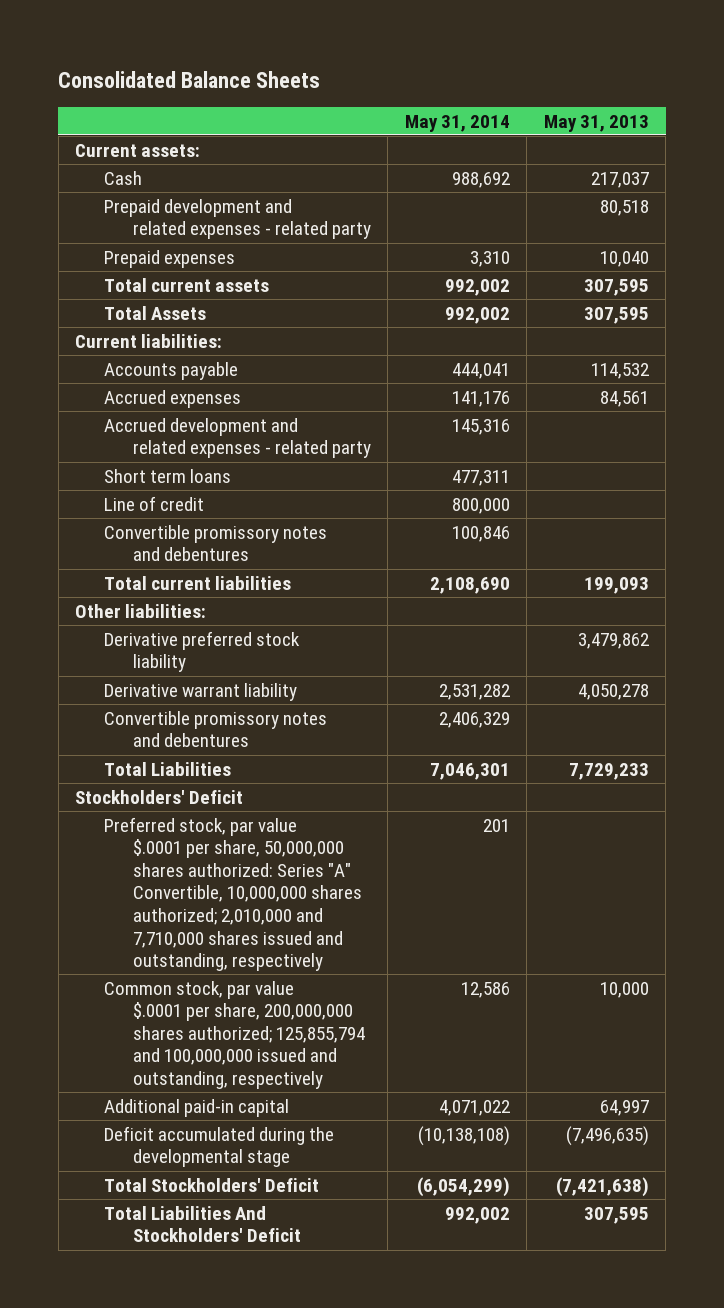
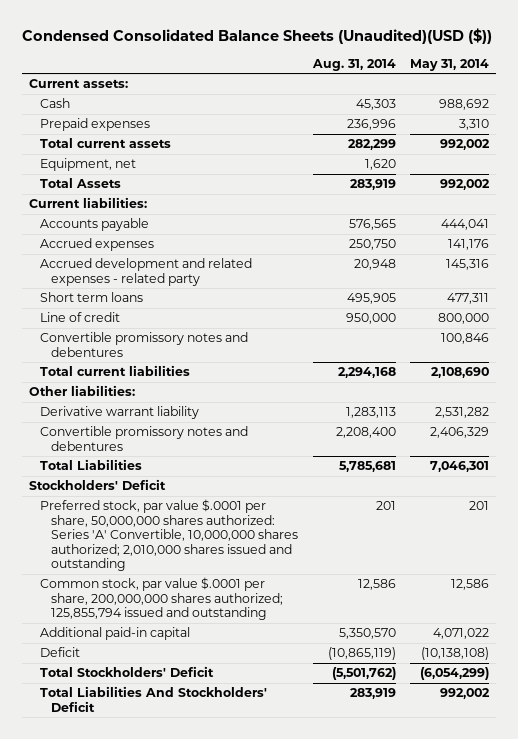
- Consolidated Balance Sheets
+ Condensed Consolidated Balance Sheets (Unaudited)(USD ($))
- | May 31, 2014 | May 31, 2013
+ | Aug. 31, 2014 | May 31, 2014
- Prepaid development and related expenses - related party | | 80,518
+ Equipment, net | 1,620 |
- Derivative preferred stock liability | | 3,479,862
- Preferred stock, par value $.0001 per share, 50,000,000 shares authorized: Series "A" Convertible, 10,000,000 shares authorized; 2,010,000 and 7,710,000 shares issued and outstanding, respectively | 201 |
- Common stock, par value $.0001 per share, 200,000,000 shares authorized; 125,855,794 and 100,000,000 issued and outstanding, respectively | 12,586 | 10,000
+ Preferred stock, par value $.0001 per share, 50,000,000 shares authorized: Series 'A' Convertible, 10,000,000 shares authorized; 2,010,000 shares issued and outstanding | 201 | 201
+ Common stock, par value $.0001 per share, 200,000,000 shares authorized; 125,855,794 issued and outstanding | 12,586 | 12,586
- Deficit accumulated during the developmental stage | (10,138,108) | (7,496,635)
+ Deficit | (10,865,119) | (10,138,108)

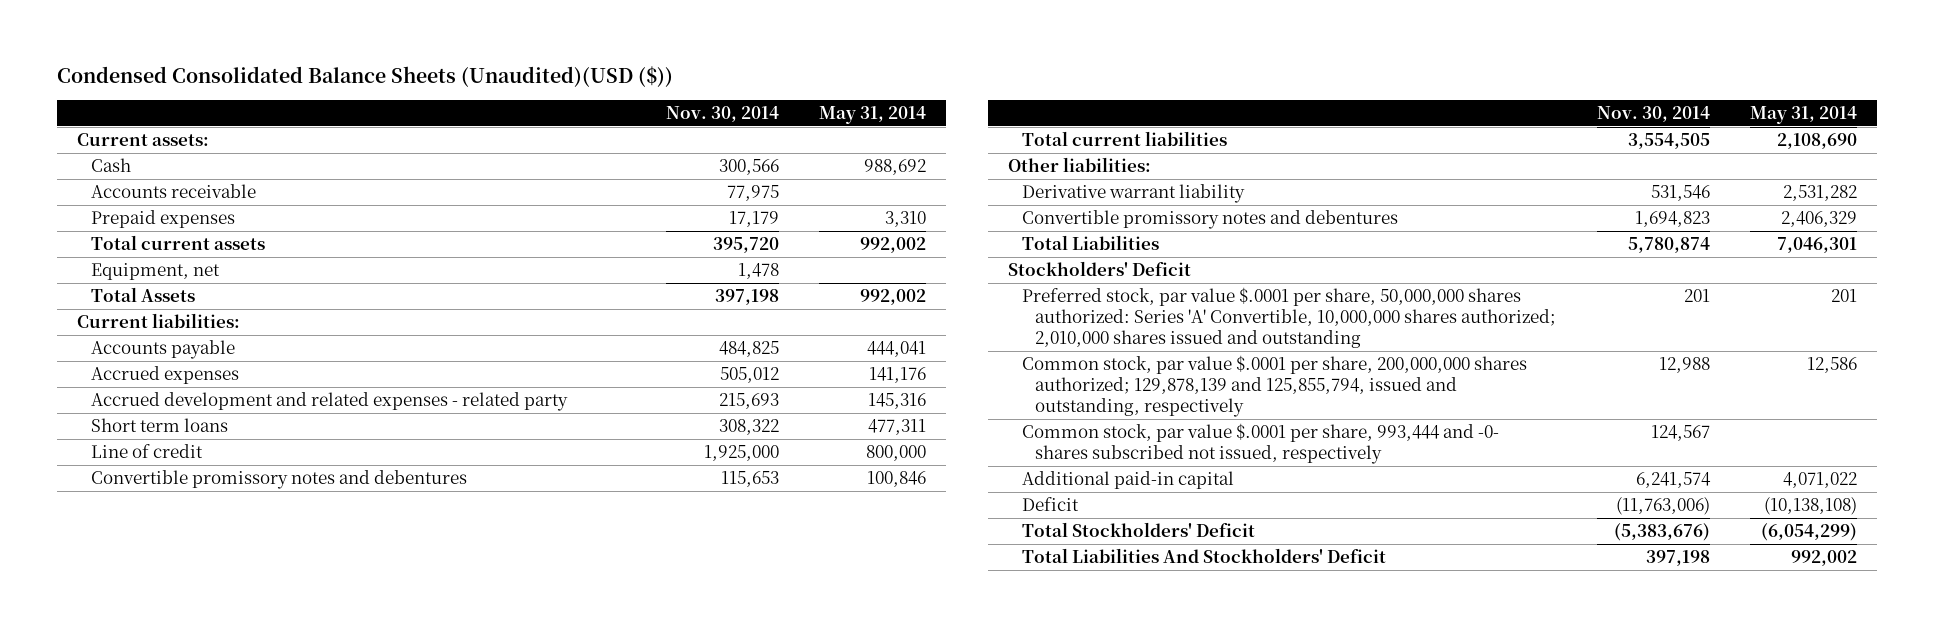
- | Aug. 31, 2014 | May 31, 2014
+ | Nov. 30, 2014 | May 31, 2014
+ Accounts receivable | 77,975 |
- Common stock, par value $.0001 per share, 200,000,000 shares authorized; 125,855,794 issued and outstanding | 12,586 | 12,586
+ Common stock, par value $.0001 per share, 200,000,000 shares authorized; 129,878,139 and 125,855,794, issued and outstanding, respectively | 12,988 | 12,586
+ Common stock, par value $.0001 per share, 993,444 and -0- shares subscribed not issued, respectively | 124,567 |

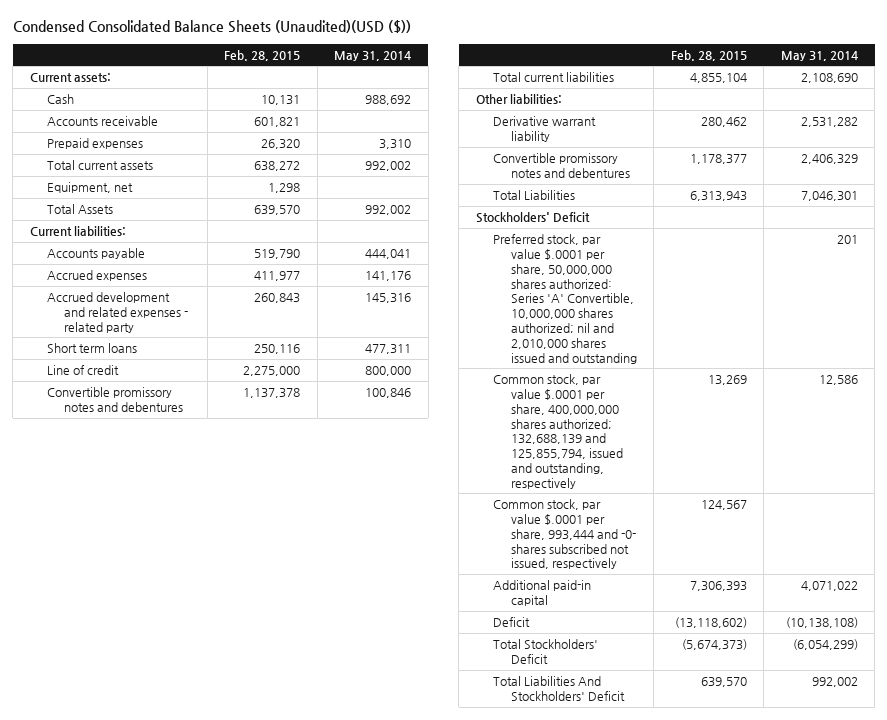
- | Nov. 30, 2014 | May 31, 2014
+ | Feb. 28, 2015 | May 31, 2014
- Preferred stock, par value $.0001 per share, 50,000,000 shares authorized: Series 'A' Convertible, 10,000,000 shares authorized; 2,010,000 shares issued and outstanding | 201 | 201
- Common stock, par value $.0001 per share, 200,000,000 shares authorized; 129,878,139 and 125,855,794, issued and outstanding, respectively | 12,988 | 12,586
+ Preferred stock, par value $.0001 per share, 50,000,000 shares authorized: Series 'A' Convertible, 10,000,000 shares authorized; nil and 2,010,000 shares issued and outstanding | | 201
+ Common stock, par value $.0001 per share, 400,000,000 shares authorized; 132,688,139 and 125,855,794, issued and outstanding, respectively | 13,269 | 12,586

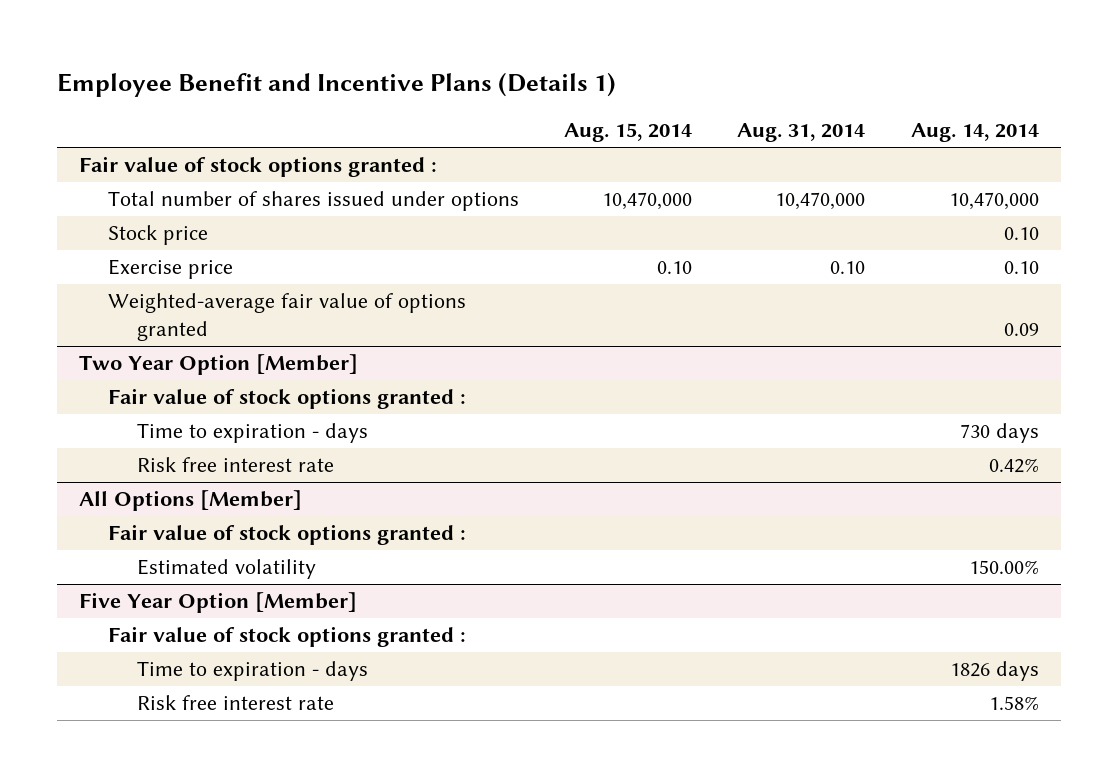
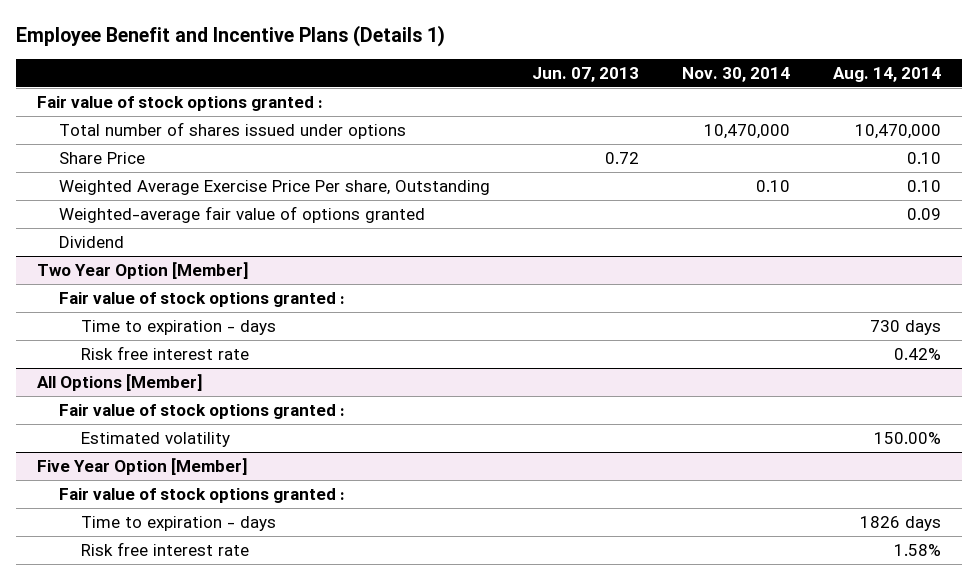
- | Aug. 15, 2014 | Aug. 31, 2014 | Aug. 14, 2014
+ | Jun. 07, 2013 | Nov. 30, 2014 | Aug. 14, 2014
- Stock price | | | 0.10
- Exercise price | 0.10 | 0.10 | 0.10
+ Share Price | 0.72 | | 0.10
+ Weighted Average Exercise Price Per share, Outstanding | | 0.10 | 0.10
+ Dividend

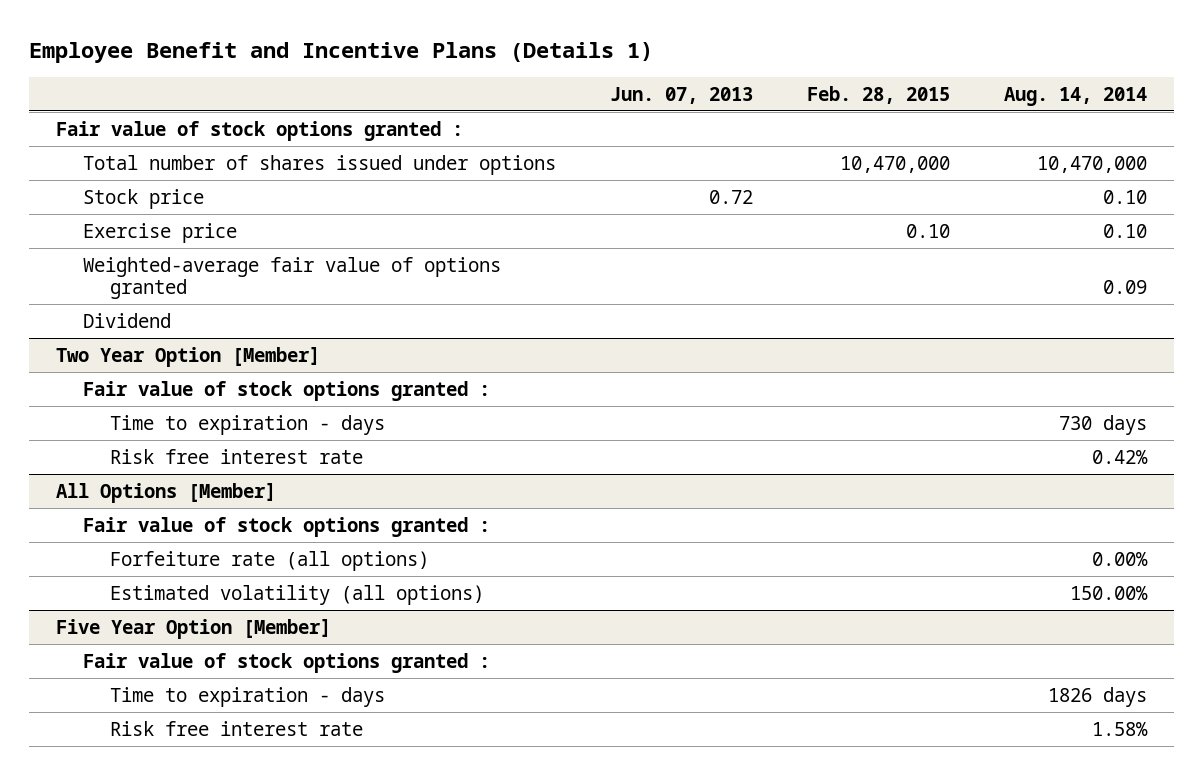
- | Jun. 07, 2013 | Nov. 30, 2014 | Aug. 14, 2014
+ | Jun. 07, 2013 | Feb. 28, 2015 | Aug. 14, 2014
- Share Price | 0.72 | | 0.10
- Weighted Average Exercise Price Per share, Outstanding | | 0.10 | 0.10
+ Stock price | 0.72 | | 0.10
+ Exercise price | | 0.10 | 0.10
@ All Options [Member]
- Estimated volatility | | | 150.00%
+ Forfeiture rate (all options) | | | 0.00%
+ Estimated volatility (all options) | | | 150.00%

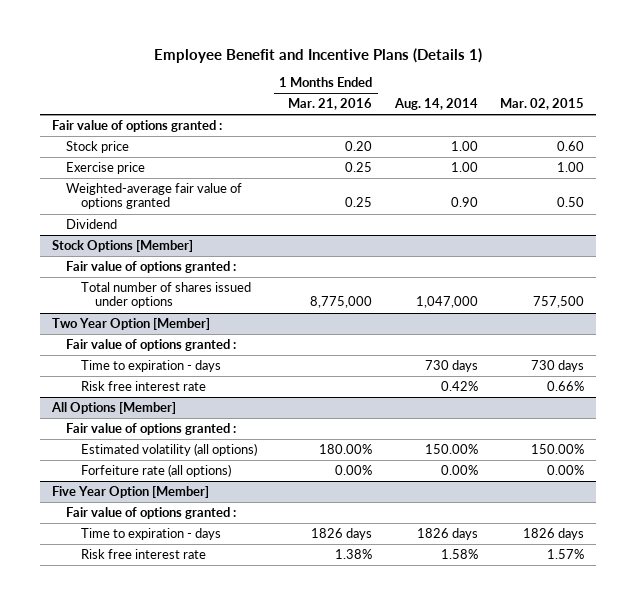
- | Jun. 07, 2013 | Feb. 28, 2015 | Aug. 14, 2014
+ | 1 Months Ended Mar. 21, 2016 | Aug. 14, 2014 | Mar. 02, 2015
- Fair value of stock options granted :
- Total number of shares issued under options | | 10,470,000 | 10,470,000
- Stock price | 0.72 | | 0.10
- Exercise price | | 0.10 | 0.10
- Weighted-average fair value of options granted | | | 0.09
+ Fair value of options granted :
+ Stock price | 0.20 | 1.00 | 0.60
+ Exercise price | 0.25 | 1.00 | 1.00
+ Weighted-average fair value of options granted | 0.25 | 0.90 | 0.50
+ Stock Options [Member]
+ Fair value of options granted :
+ Total number of shares issued under options | 8,775,000 | 1,047,000 | 757,500
@ Two Year Option [Member]
- Fair value of stock options granted :
+ Fair value of options granted :
@ All Options [Member]
- Fair value of stock options granted :
+ Fair value of options granted :
moved down: Forfeiture rate (all options) | 0.00% | 0.00% | 0.00%
@ Five Year Option [Member]
- Fair value of stock options granted :
+ Fair value of options granted :

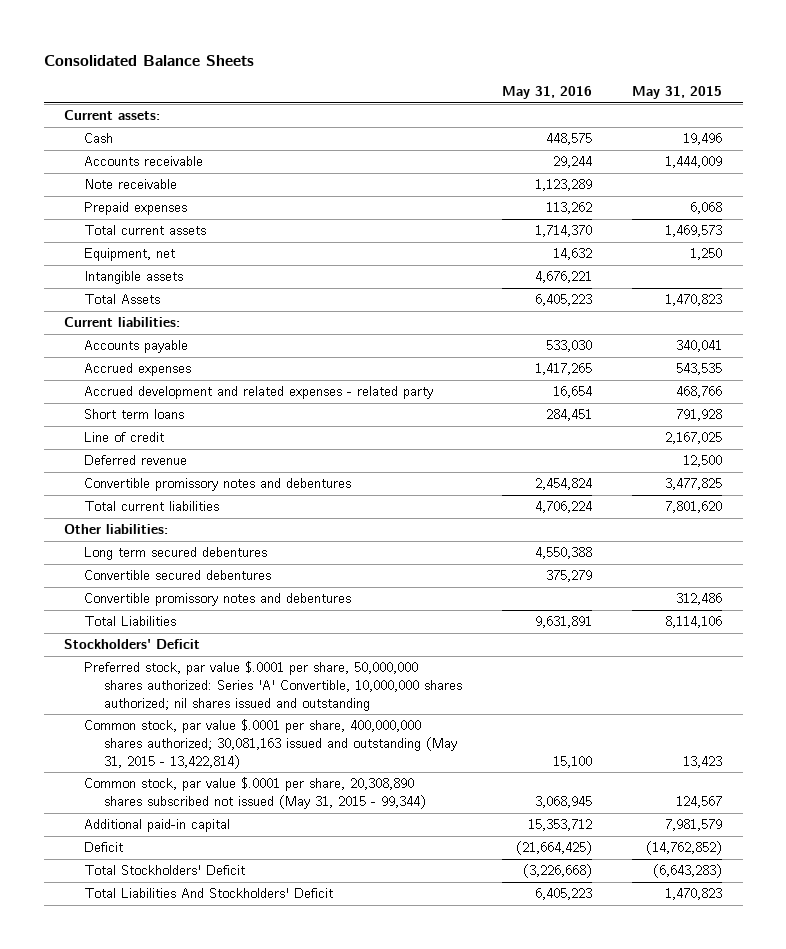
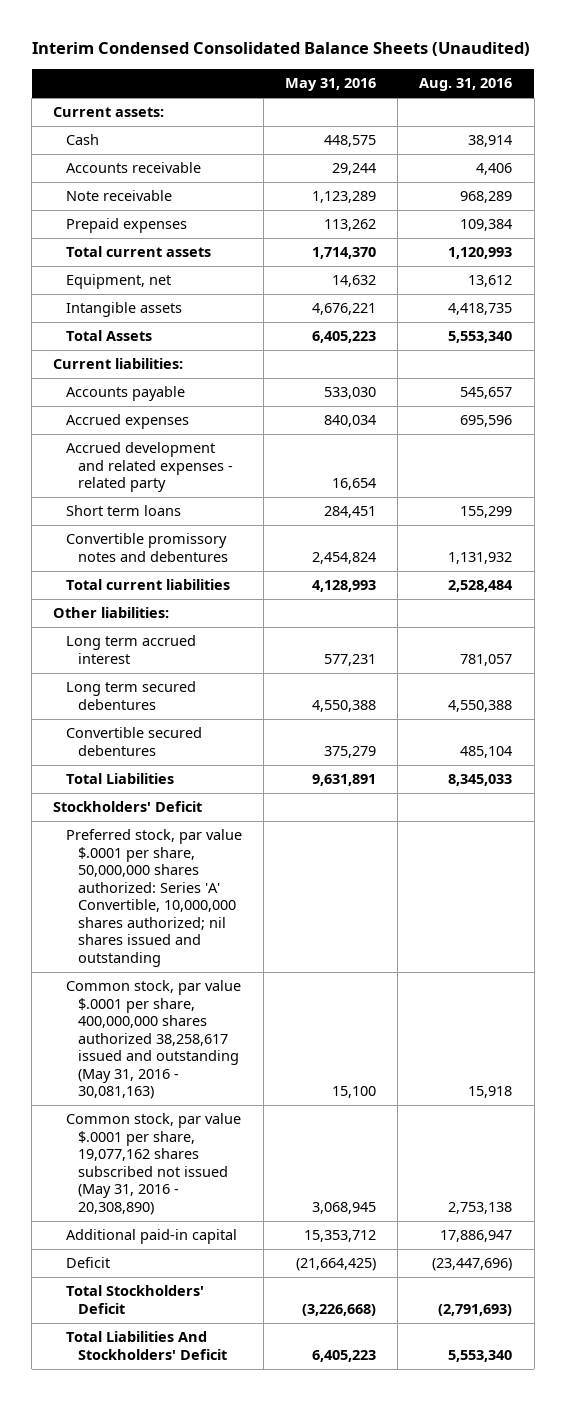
- Consolidated Balance Sheets
+ Interim Condensed Consolidated Balance Sheets (Unaudited)
- | May 31, 2016 | May 31, 2015
+ | May 31, 2016 | Aug. 31, 2016
- Accrued expenses | 1,417,265 | 543,535
+ Accrued expenses | 840,034 | 695,596
- Line of credit | | 2,167,025
- Deferred revenue | | 12,500
- Total current liabilities | 4,706,224 | 7,801,620
+ Total current liabilities | 4,128,993 | 2,528,484
+ Long term accrued interest | 577,231 | 781,057
- Convertible promissory notes and debentures | | 312,486
- Common stock, par value $.0001 per share, 400,000,000 shares authorized; 30,081,163 issued and outstanding (May 31, 2015 - 13,422,814) | 15,100 | 13,423
- Common stock, par value $.0001 per share, 20,308,890 shares subscribed not issued (May 31, 2015 - 99,344) | 3,068,945 | 124,567
+ Common stock, par value $.0001 per share, 400,000,000 shares authorized 38,258,617 issued and outstanding (May 31, 2016 - 30,081,163) | 15,100 | 15,918
+ Common stock, par value $.0001 per share, 19,077,162 shares subscribed not issued (May 31, 2016 - 20,308,890) | 3,068,945 | 2,753,138

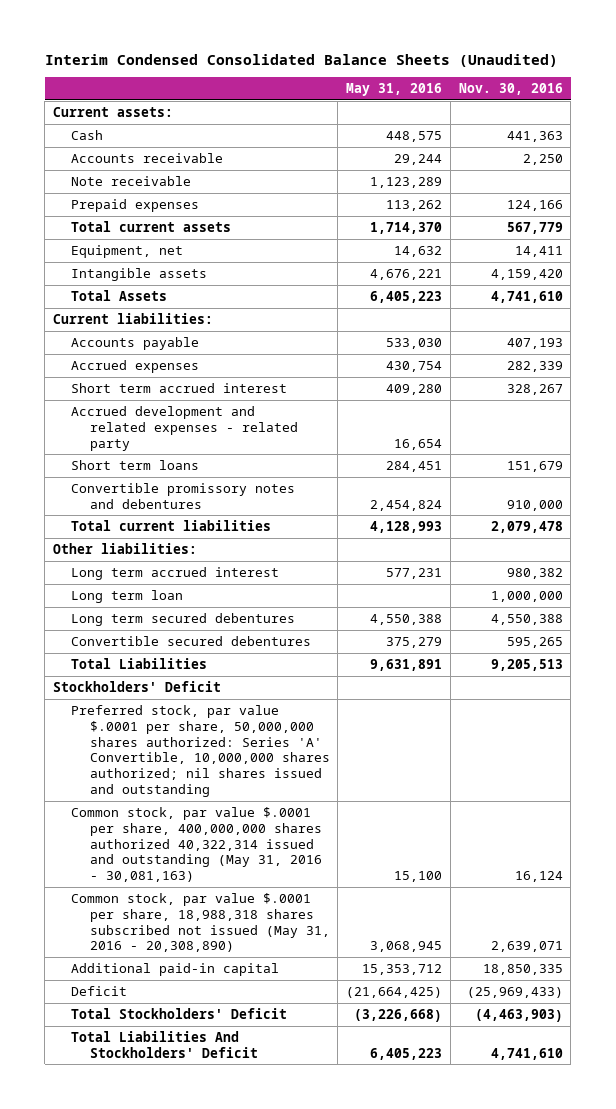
- | May 31, 2016 | Aug. 31, 2016
+ | May 31, 2016 | Nov. 30, 2016
- Accrued expenses | 840,034 | 695,596
+ Accrued expenses | 430,754 | 282,339
+ Short term accrued interest | 409,280 | 328,267
+ Long term loan | | 1,000,000
- Common stock, par value $.0001 per share, 400,000,000 shares authorized 38,258,617 issued and outstanding (May 31, 2016 - 30,081,163) | 15,100 | 15,918
- Common stock, par value $.0001 per share, 19,077,162 shares subscribed not issued (May 31, 2016 - 20,308,890) | 3,068,945 | 2,753,138
+ Common stock, par value $.0001 per share, 400,000,000 shares authorized 40,322,314 issued and outstanding (May 31, 2016 - 30,081,163) | 15,100 | 16,124
+ Common stock, par value $.0001 per share, 18,988,318 shares subscribed not issued (May 31, 2016 - 20,308,890) | 3,068,945 | 2,639,071

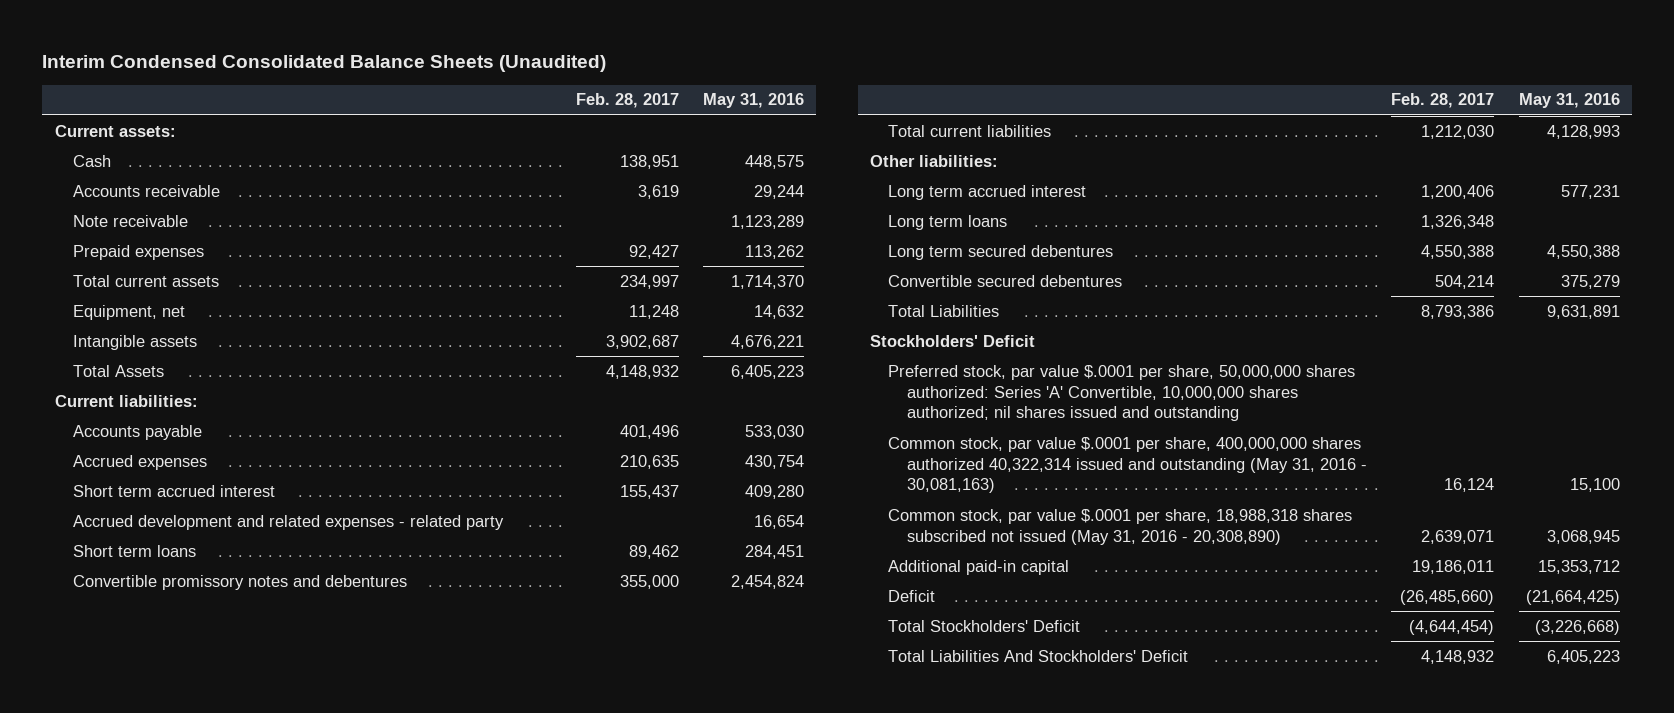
- | May 31, 2016 | Nov. 30, 2016
+ | Feb. 28, 2017 | May 31, 2016
- Long term loan | | 1,000,000
+ Long term loans | 1,326,348 |

